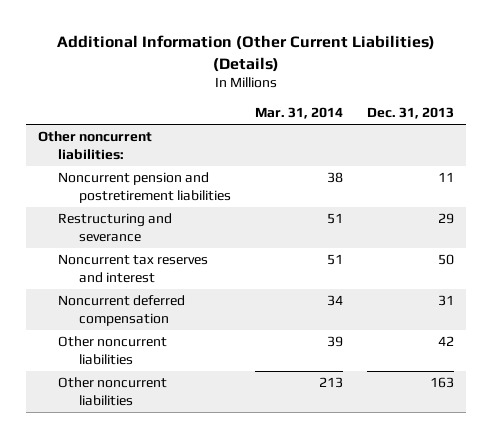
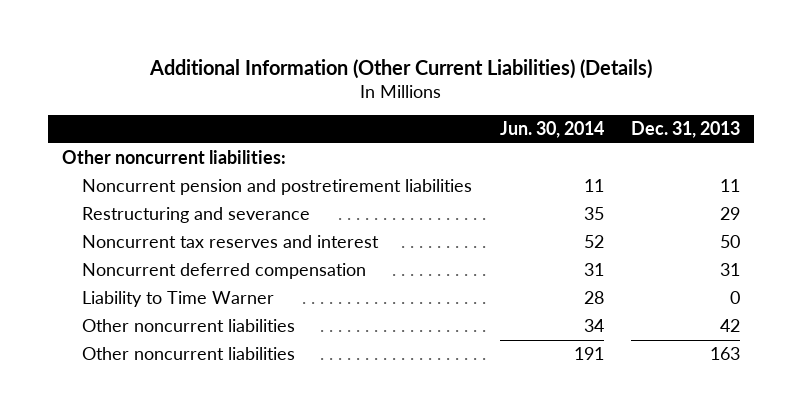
- | Mar. 31, 2014 | Dec. 31, 2013
+ | Jun. 30, 2014 | Dec. 31, 2013
+ Liability to Time Warner | 28 | 0

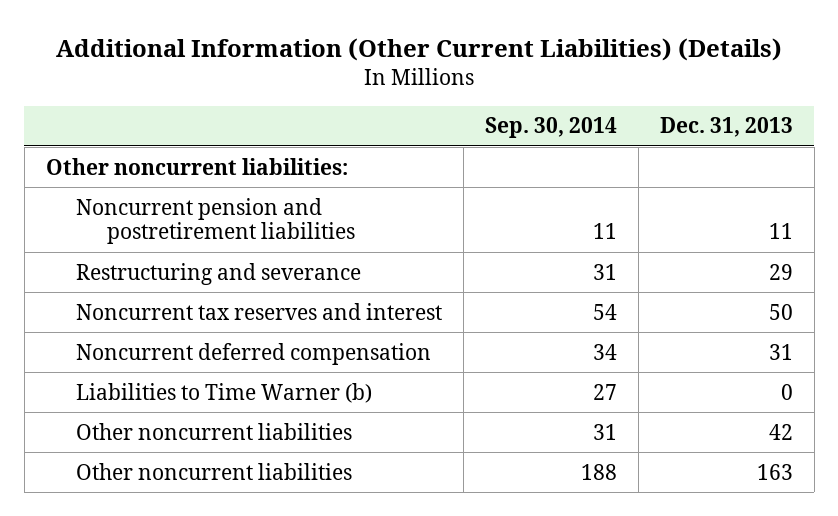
- | Jun. 30, 2014 | Dec. 31, 2013
+ | Sep. 30, 2014 | Dec. 31, 2013
- Liability to Time Warner | 28 | 0
+ Liabilities to Time Warner (b) | 27 | 0

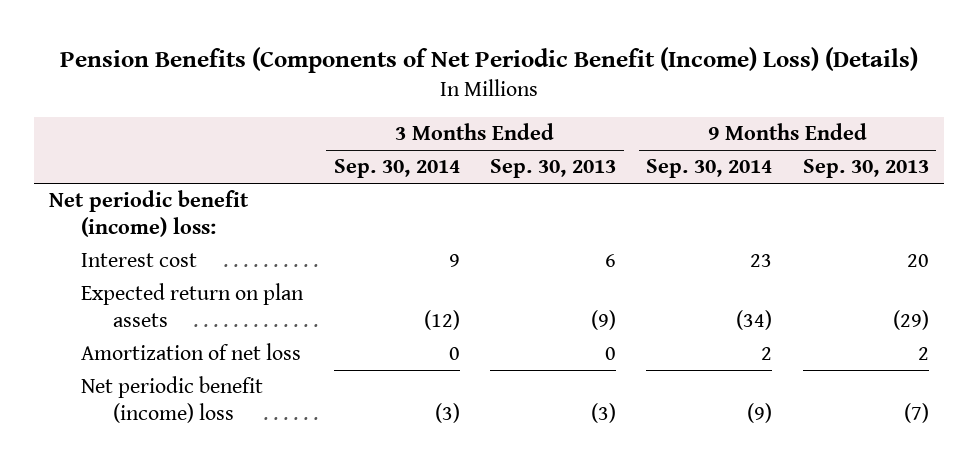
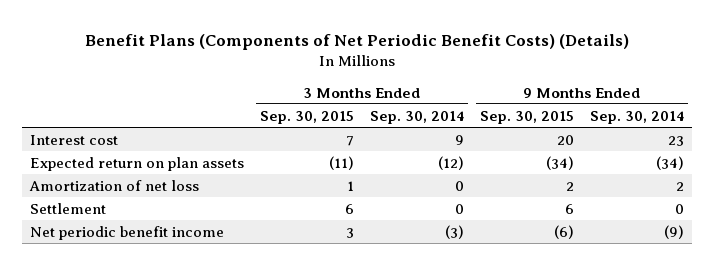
- Pension Benefits (Components of Net Periodic Benefit (Income) Loss) (Details)
+ Benefit Plans (Components of Net Periodic Benefit Costs) (Details)
- | 3 Months Ended Sep. 30, 2014 | 3 Months Ended Sep. 30, 2013 | 9 Months Ended Sep. 30, 2014 | 9 Months Ended Sep. 30, 2013
+ | 3 Months Ended Sep. 30, 2015 | 3 Months Ended Sep. 30, 2014 | 9 Months Ended Sep. 30, 2015 | 9 Months Ended Sep. 30, 2014
- Net periodic benefit (income) loss:
- Net periodic benefit (income) loss | (3) | (3) | (9) | (7)
+ Settlement | 6 | 0 | 6 | 0
+ Net periodic benefit income | 3 | (3) | (6) | (9)

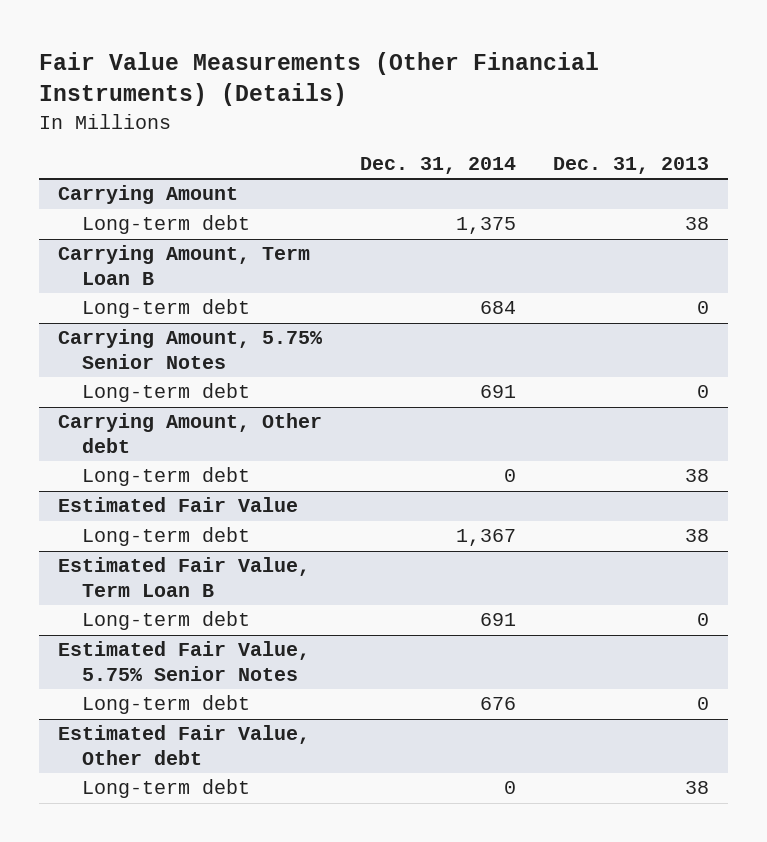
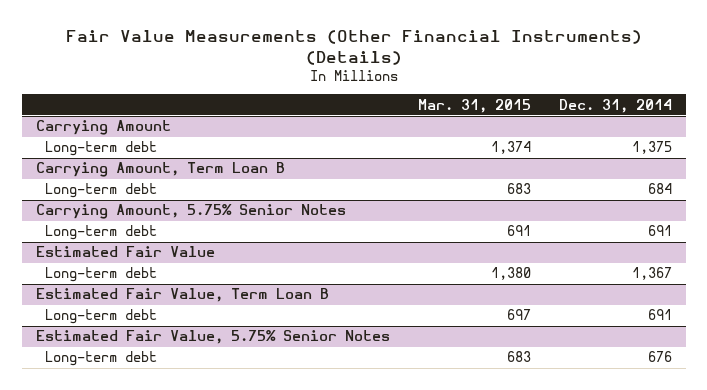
- | Dec. 31, 2014 | Dec. 31, 2013
+ | Mar. 31, 2015 | Dec. 31, 2014
- Carrying Amount, Other debt
- Long-term debt | 0 | 38
- Estimated Fair Value, Other debt
- Long-term debt | 0 | 38

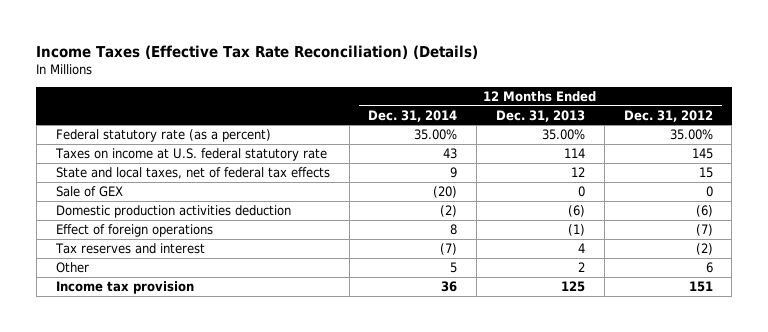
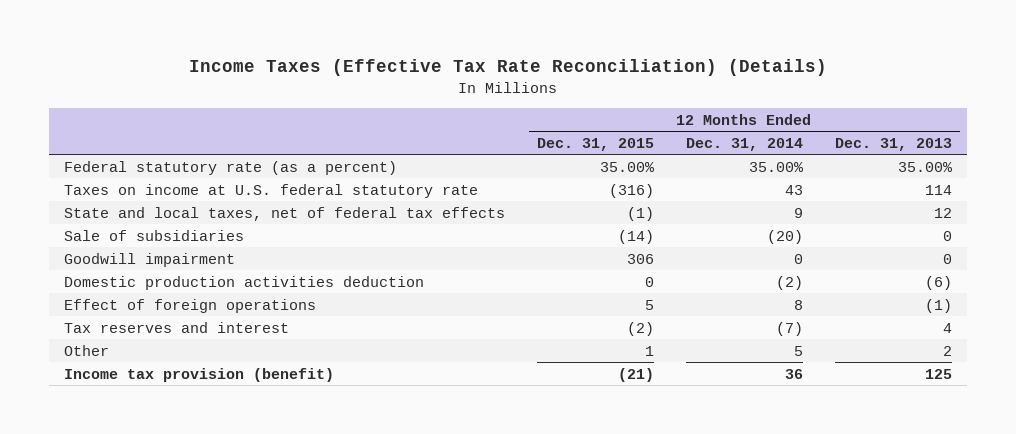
- | 12 Months Ended Dec. 31, 2014 | 12 Months Ended Dec. 31, 2013 | 12 Months Ended Dec. 31, 2012
+ | 12 Months Ended Dec. 31, 2015 | 12 Months Ended Dec. 31, 2014 | 12 Months Ended Dec. 31, 2013
- Sale of GEX | (20) | 0 | 0
+ Sale of subsidiaries | (14) | (20) | 0
+ Goodwill impairment | 306 | 0 | 0
- Income tax provision | 36 | 125 | 151
+ Income tax provision (benefit) | (21) | 36 | 125

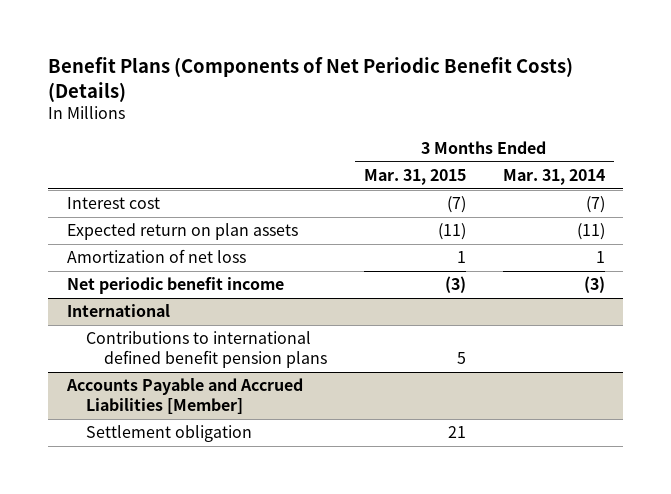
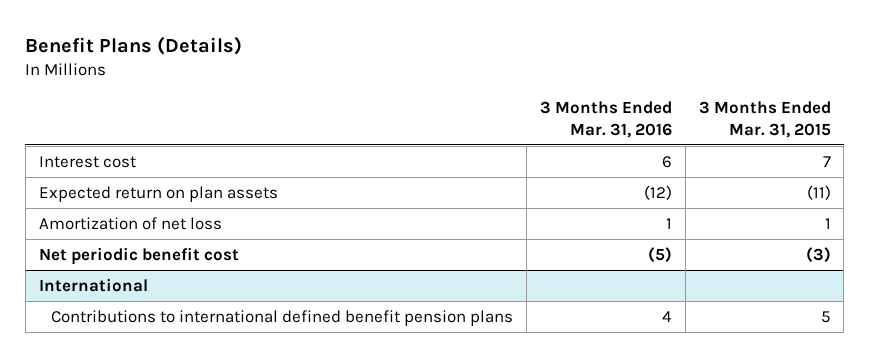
- Benefit Plans (Components of Net Periodic Benefit Costs) (Details)
+ Benefit Plans (Details)
- | 3 Months Ended Mar. 31, 2015 | 3 Months Ended Mar. 31, 2014
+ | 3 Months Ended Mar. 31, 2016 | 3 Months Ended Mar. 31, 2015
- Interest cost | (7) | (7)
+ Interest cost | 6 | 7
- Net periodic benefit income | (3) | (3)
+ Net periodic benefit cost | (5) | (3)
- Accounts Payable and Accrued Liabilities [Member]
- Settlement obligation | 21 |

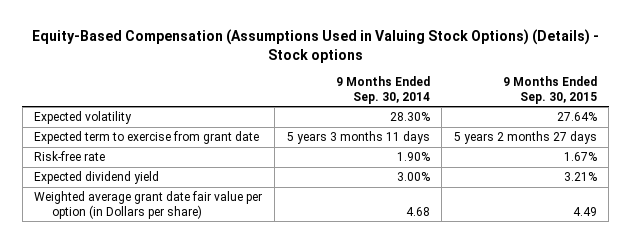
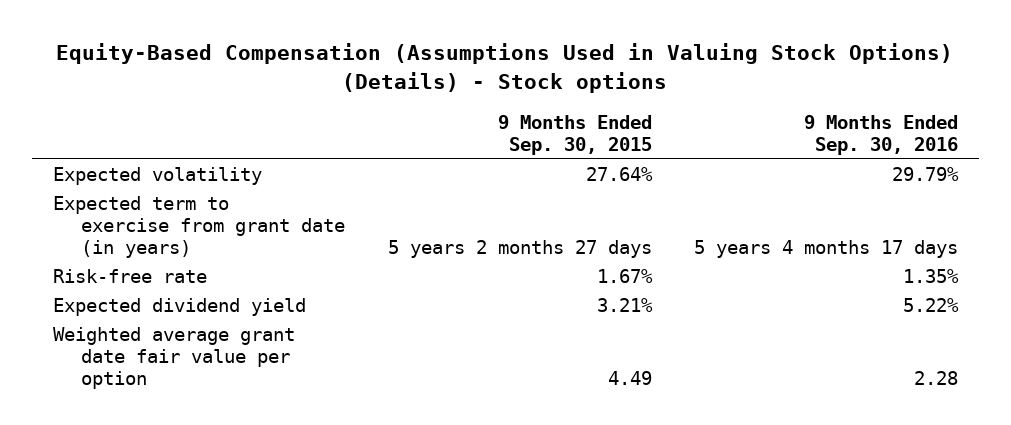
- | 9 Months Ended Sep. 30, 2014 | 9 Months Ended Sep. 30, 2015
+ | 9 Months Ended Sep. 30, 2015 | 9 Months Ended Sep. 30, 2016
- Expected term to exercise from grant date | 5 years 3 months 11 days | 5 years 2 months 27 days
+ Expected term to exercise from grant date (in years) | 5 years 2 months 27 days | 5 years 4 months 17 days
- Weighted average grant date fair value per option (in Dollars per share) | 4.68 | 4.49
+ Weighted average grant date fair value per option | 4.49 | 2.28

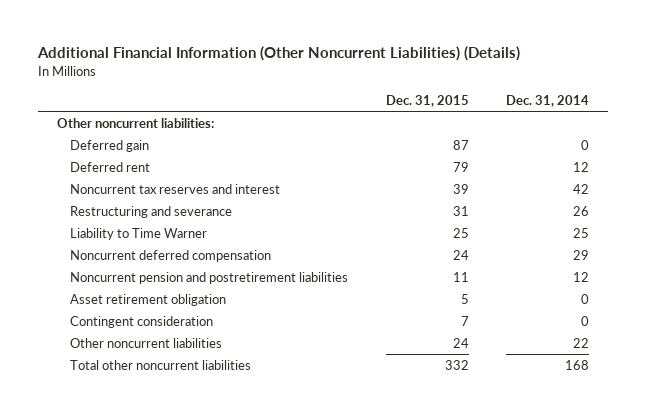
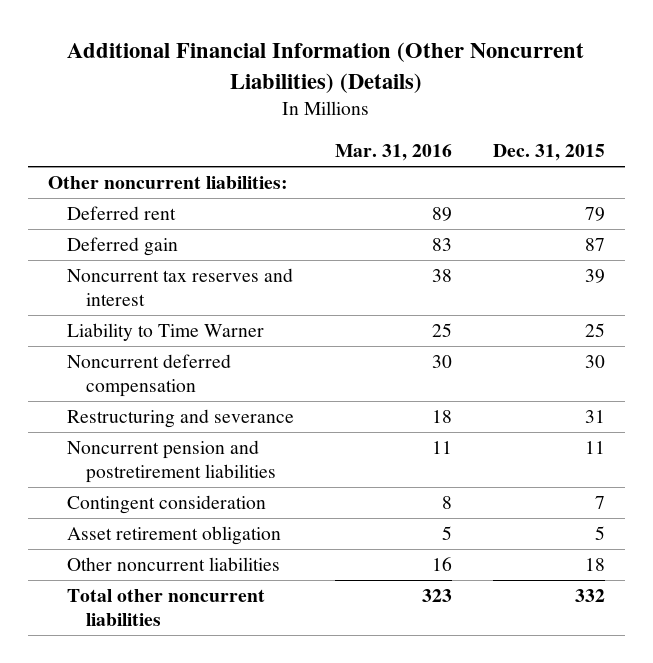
- | Dec. 31, 2015 | Dec. 31, 2014
+ | Mar. 31, 2016 | Dec. 31, 2015
moved down: Deferred gain | 83 | 87
- Noncurrent deferred compensation | 24 | 29
+ Noncurrent deferred compensation | 30 | 30
moved down: Restructuring and severance | 18 | 31
- Other noncurrent liabilities | 24 | 22
moved down: Asset retirement obligation | 5 | 5
+ Other noncurrent liabilities | 16 | 18

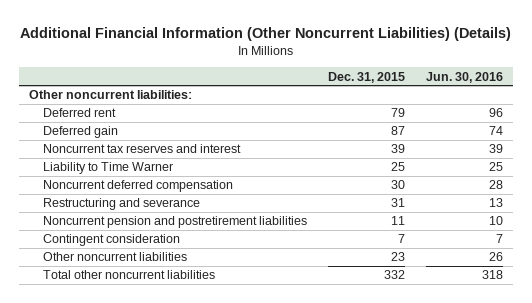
- | Mar. 31, 2016 | Dec. 31, 2015
+ | Dec. 31, 2015 | Jun. 30, 2016
- Asset retirement obligation | 5 | 5
- Other noncurrent liabilities | 16 | 18
+ Other noncurrent liabilities | 23 | 26

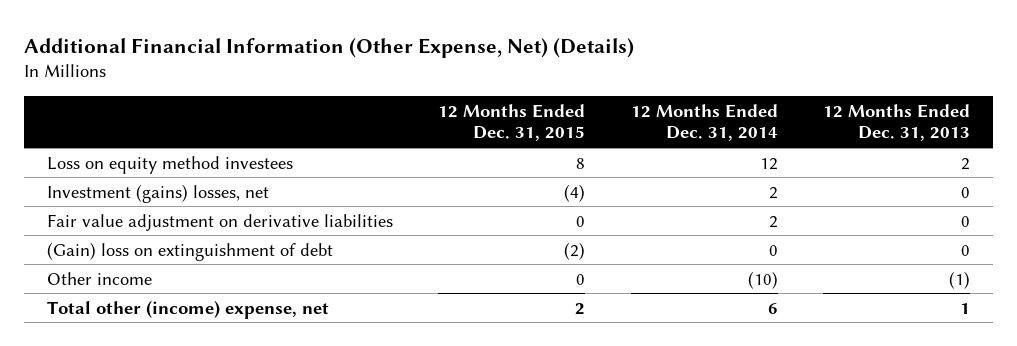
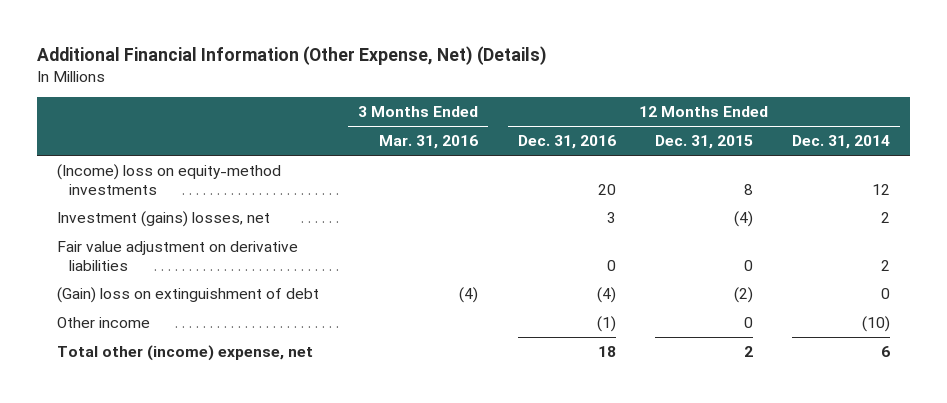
- | 12 Months Ended Dec. 31, 2015 | 12 Months Ended Dec. 31, 2014 | 12 Months Ended Dec. 31, 2013
+ | 3 Months Ended Mar. 31, 2016 | 12 Months Ended Dec. 31, 2016 | 12 Months Ended Dec. 31, 2015 | 12 Months Ended Dec. 31, 2014
- Loss on equity method investees | 8 | 12 | 2
+ (Income) loss on equity-method investments | | 20 | 8 | 12

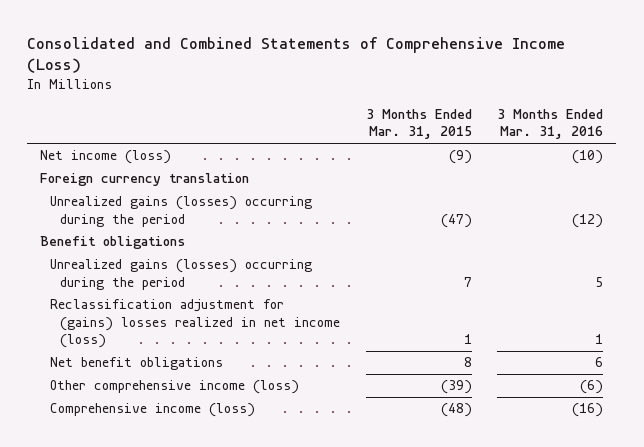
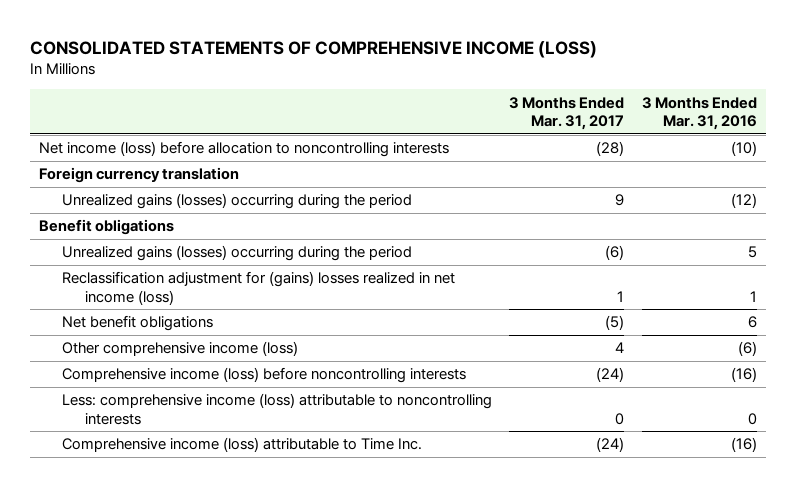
- Consolidated and Combined Statements of Comprehensive Income (Loss)
+ CONSOLIDATED STATEMENTS OF COMPREHENSIVE INCOME (LOSS)
- | 3 Months Ended Mar. 31, 2015 | 3 Months Ended Mar. 31, 2016
+ | 3 Months Ended Mar. 31, 2017 | 3 Months Ended Mar. 31, 2016
- Net income (loss) | (9) | (10)
+ Net income (loss) before allocation to noncontrolling interests | (28) | (10)
- Comprehensive income (loss) | (48) | (16)
+ Comprehensive income (loss) before noncontrolling interests | (24) | (16)
+ Less: comprehensive income (loss) attributable to noncontrolling interests | 0 | 0
+ Comprehensive income (loss) attributable to Time Inc. | (24) | (16)

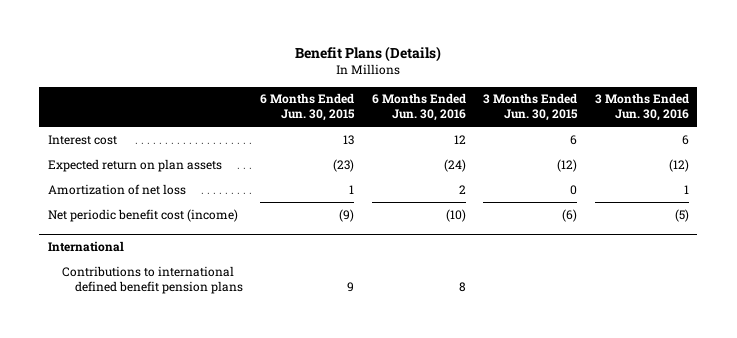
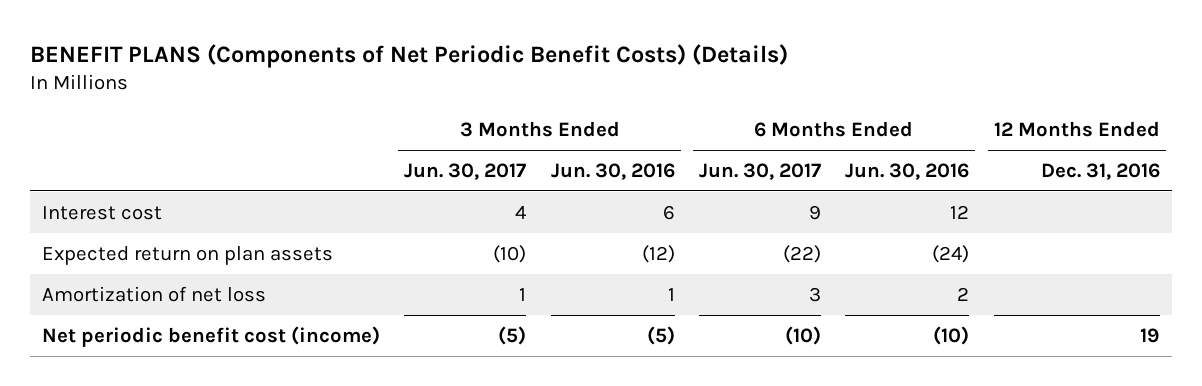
- Benefit Plans (Details)
+ BENEFIT PLANS (Components of Net Periodic Benefit Costs) (Details)
- | 6 Months Ended Jun. 30, 2015 | 6 Months Ended Jun. 30, 2016 | 3 Months Ended Jun. 30, 2015 | 3 Months Ended Jun. 30, 2016
+ | 3 Months Ended Jun. 30, 2017 | 3 Months Ended Jun. 30, 2016 | 6 Months Ended Jun. 30, 2017 | 6 Months Ended Jun. 30, 2016 | 12 Months Ended Dec. 31, 2016
- International
- Contributions to international defined benefit pension plans | 9 | 8 | |

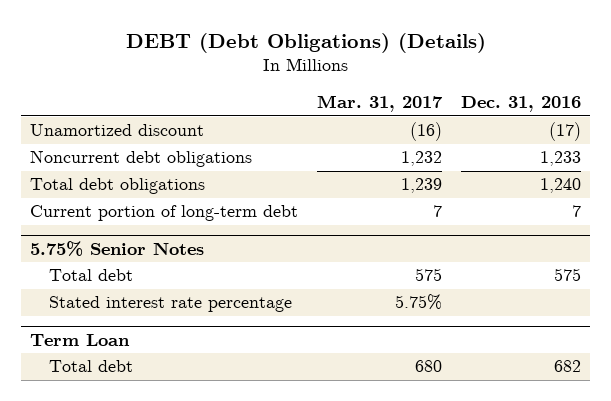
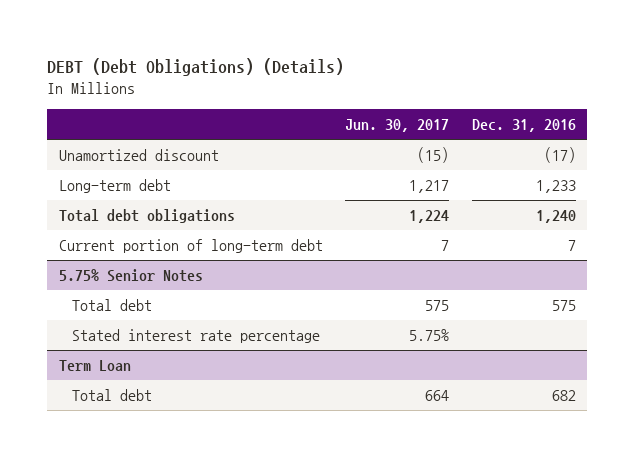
- | Mar. 31, 2017 | Dec. 31, 2016
+ | Jun. 30, 2017 | Dec. 31, 2016
- Noncurrent debt obligations | 1,232 | 1,233
+ Long-term debt | 1,217 | 1,233

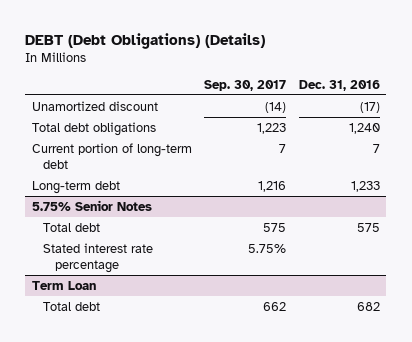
- | Jun. 30, 2017 | Dec. 31, 2016
+ | Sep. 30, 2017 | Dec. 31, 2016
moved down: Long-term debt | 1,216 | 1,233

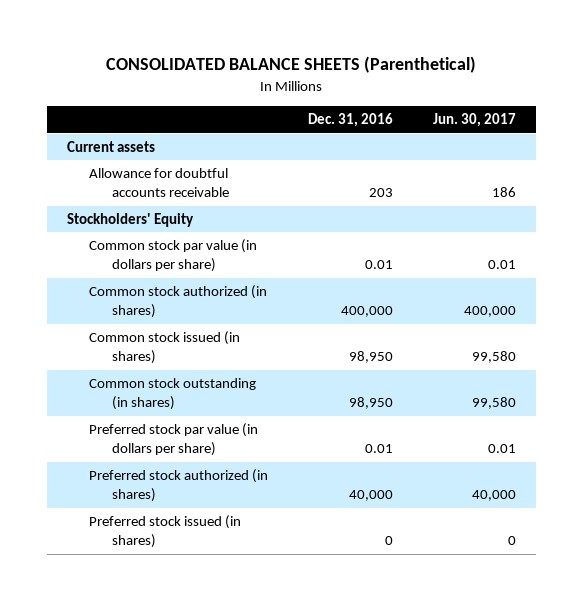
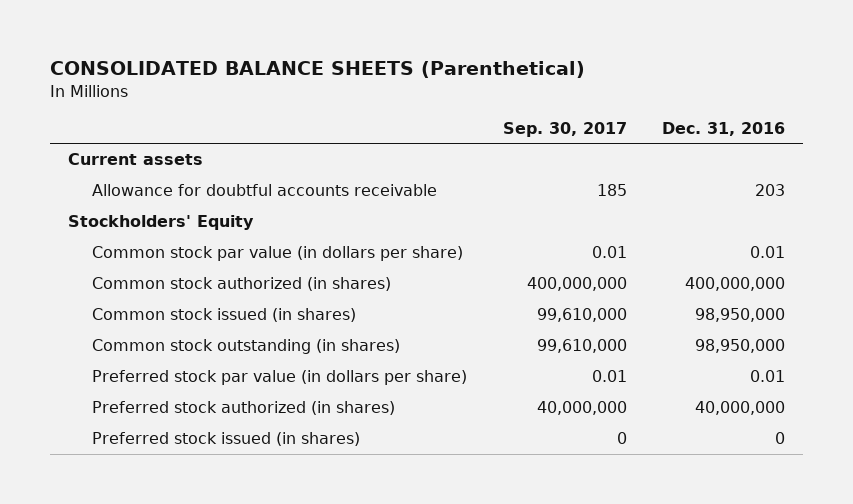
- | Dec. 31, 2016 | Jun. 30, 2017
+ | Sep. 30, 2017 | Dec. 31, 2016
- Common stock authorized (in shares) | 400,000 | 400,000
- Common stock issued (in shares) | 98,950 | 99,580
- Common stock outstanding (in shares) | 98,950 | 99,580
+ Common stock authorized (in shares) | 400,000,000 | 400,000,000
+ Common stock issued (in shares) | 99,610,000 | 98,950,000
+ Common stock outstanding (in shares) | 99,610,000 | 98,950,000
- Preferred stock authorized (in shares) | 40,000 | 40,000
+ Preferred stock authorized (in shares) | 40,000,000 | 40,000,000

